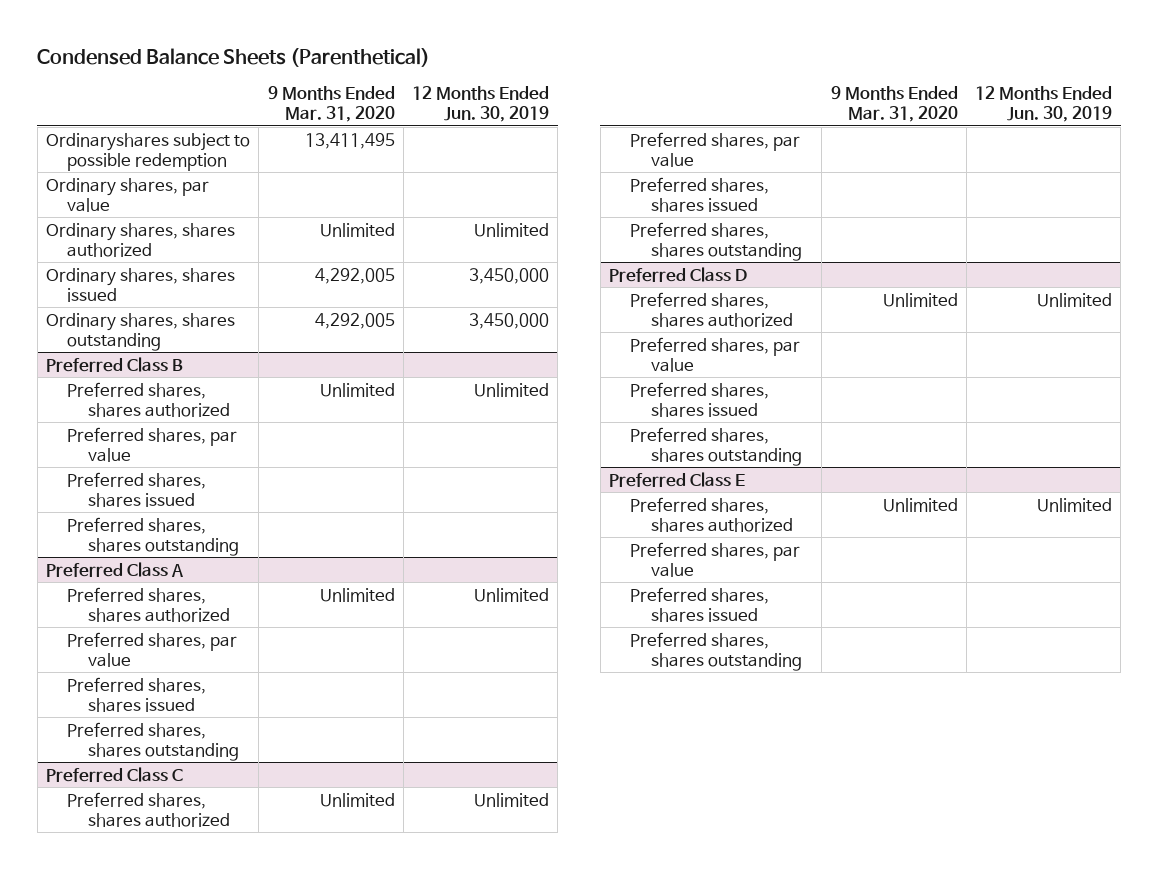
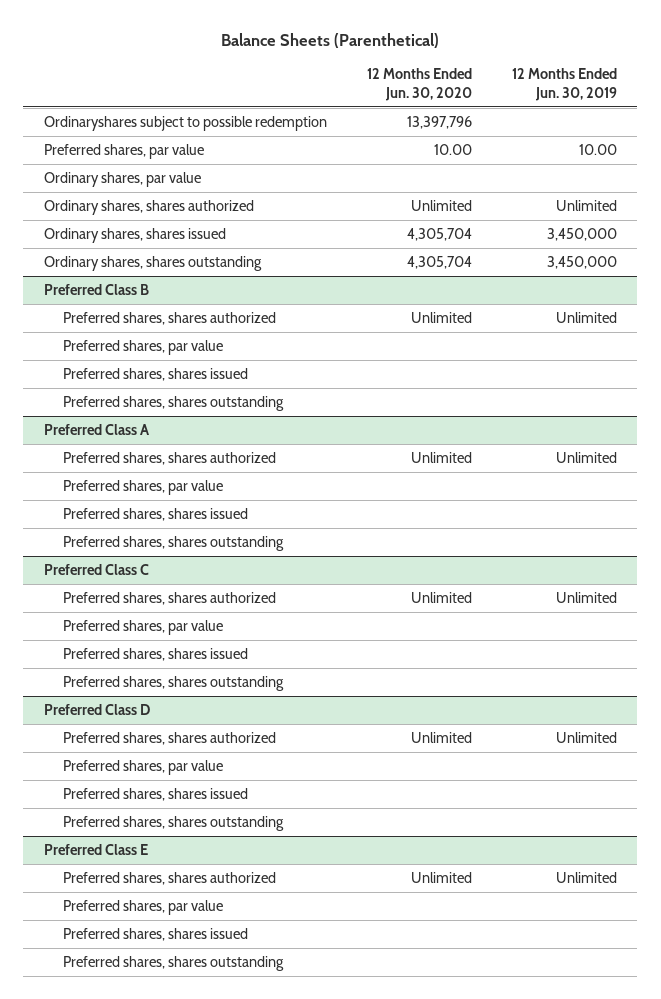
- Condensed Balance Sheets (Parenthetical)
+ Balance Sheets (Parenthetical)
- | 9 Months Ended Mar. 31, 2020 | 12 Months Ended Jun. 30, 2019
+ | 12 Months Ended Jun. 30, 2020 | 12 Months Ended Jun. 30, 2019
+ Preferred shares, par value | 10.00 | 10.00

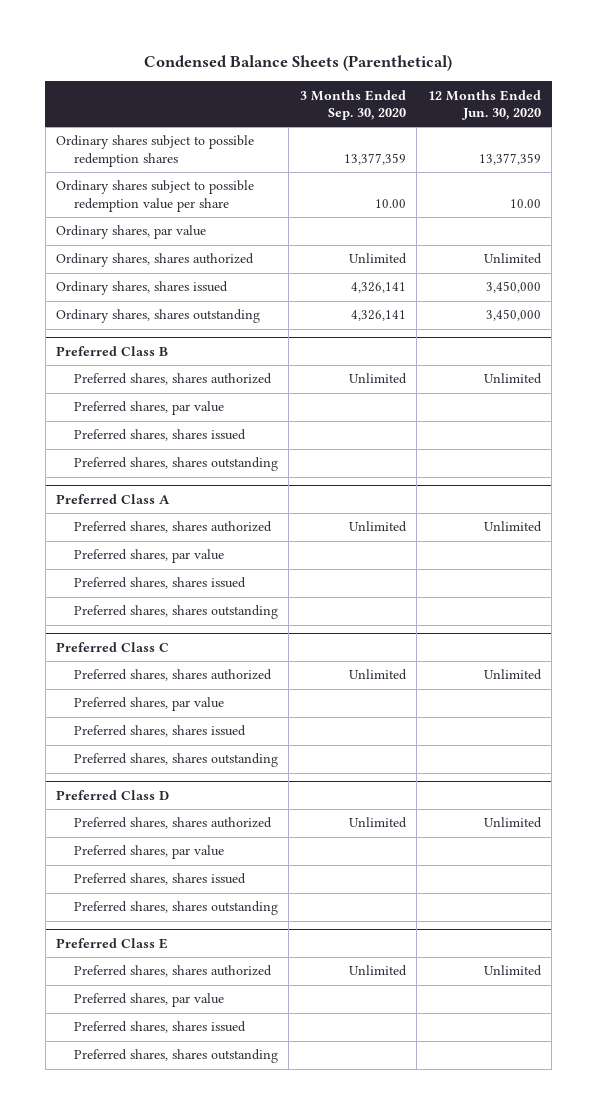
- Balance Sheets (Parenthetical)
+ Condensed Balance Sheets (Parenthetical)
- | 12 Months Ended Jun. 30, 2020 | 12 Months Ended Jun. 30, 2019
+ | 3 Months Ended Sep. 30, 2020 | 12 Months Ended Jun. 30, 2020
- Ordinaryshares subject to possible redemption | 13,397,796 |
- Preferred shares, par value | 10.00 | 10.00
+ Ordinary shares subject to possible redemption shares | 13,377,359 | 13,377,359
+ Ordinary shares subject to possible redemption value per share | 10.00 | 10.00
- Ordinary shares, shares issued | 4,305,704 | 3,450,000
- Ordinary shares, shares outstanding | 4,305,704 | 3,450,000
+ Ordinary shares, shares issued | 4,326,141 | 3,450,000
+ Ordinary shares, shares outstanding | 4,326,141 | 3,450,000

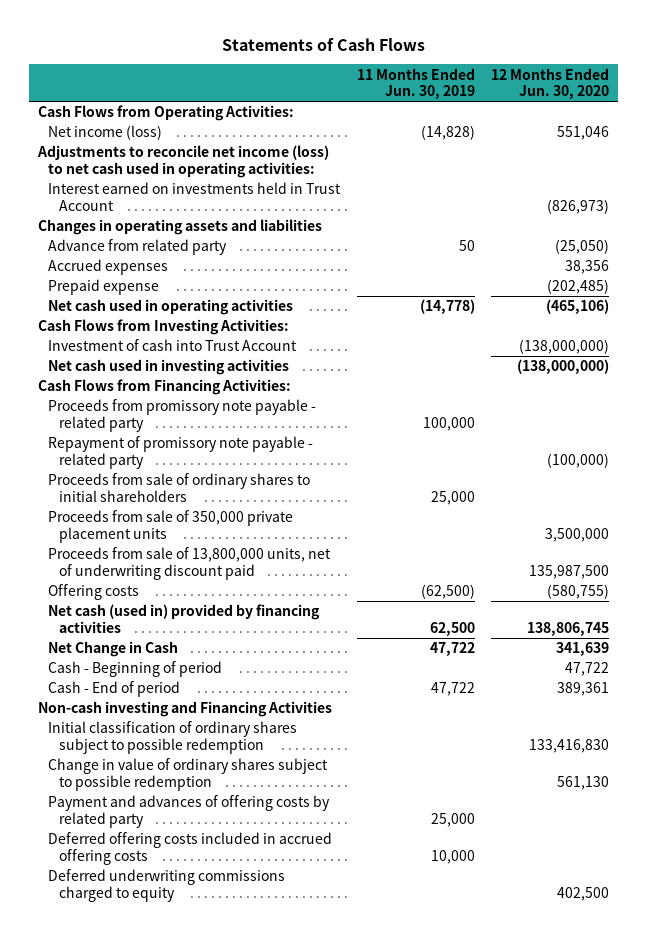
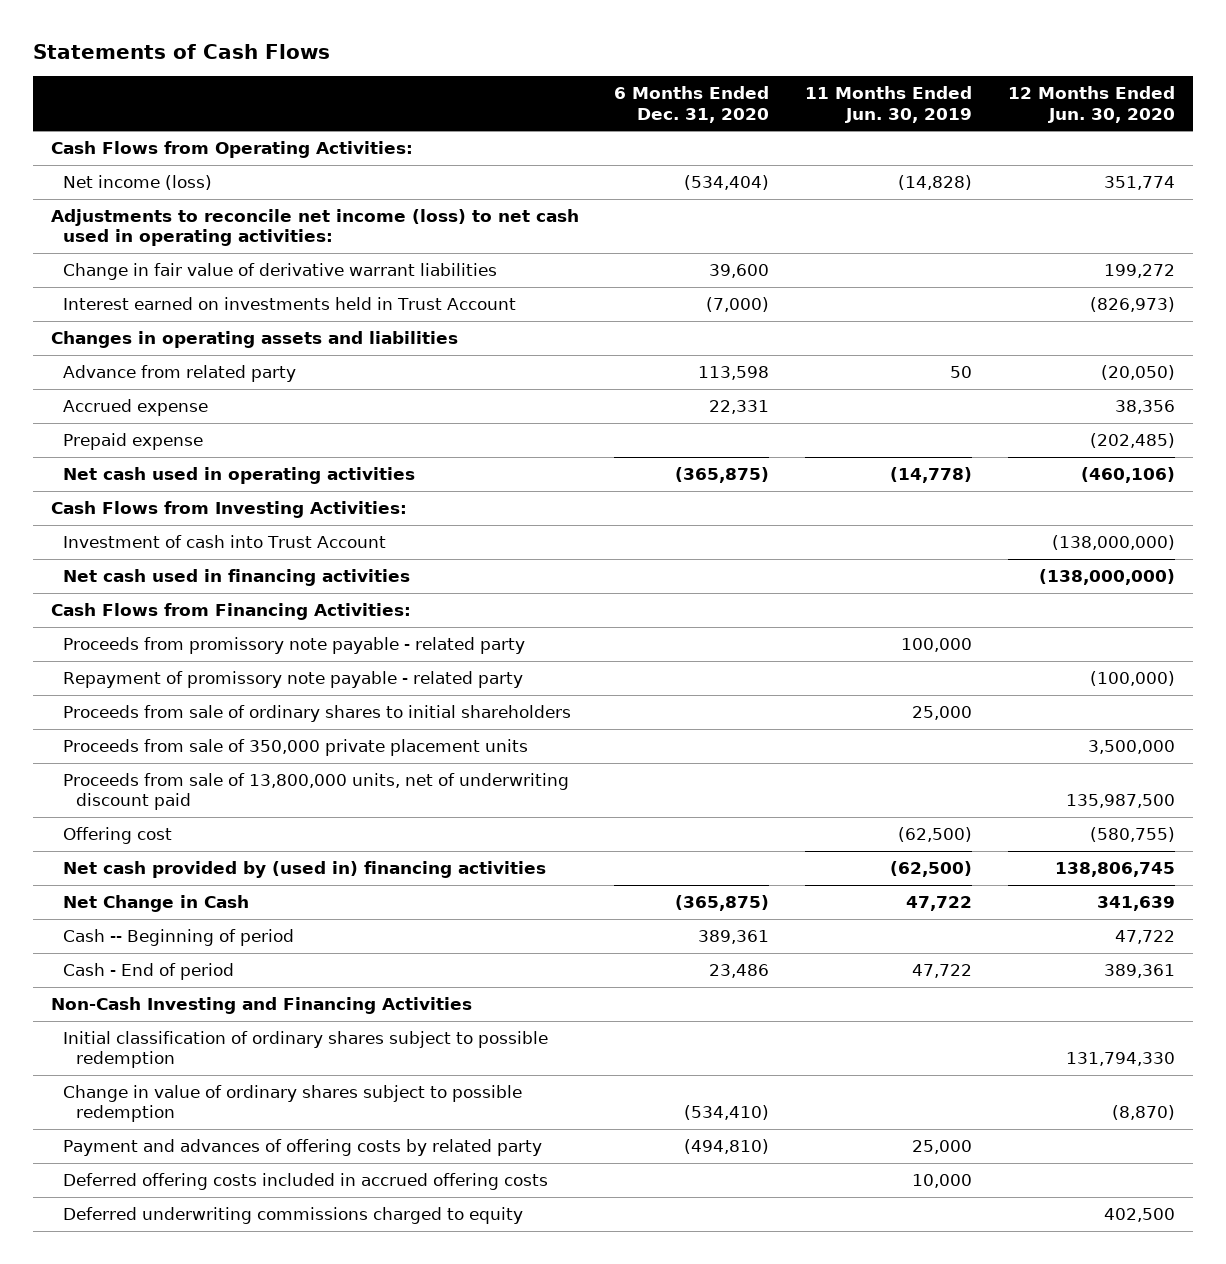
- | 11 Months Ended Jun. 30, 2019 | 12 Months Ended Jun. 30, 2020
+ | 6 Months Ended Dec. 31, 2020 | 11 Months Ended Jun. 30, 2019 | 12 Months Ended Jun. 30, 2020
- Net income (loss) | (14,828) | 551,046
+ Net income (loss) | (534,404) | (14,828) | 351,774
+ Change in fair value of derivative warrant liabilities | 39,600 | | 199,272
- Advance from related party | 50 | (25,050)
- Accrued expenses | | 38,356
+ Advance from related party | 113,598 | 50 | (20,050)
+ Accrued expense | 22,331 | | 38,356
- Net cash used in operating activities | (14,778) | (465,106)
+ Net cash used in operating activities | (365,875) | (14,778) | (460,106)
- Net cash used in investing activities | | (138,000,000)
+ Net cash used in financing activities | | | (138,000,000)
- Offering costs | (62,500) | (580,755)
- Net cash (used in) provided by financing activities | 62,500 | 138,806,745
+ Offering cost | | (62,500) | (580,755)
+ Net cash provided by (used in) financing activities | | (62,500) | 138,806,745
- Cash - Beginning of period | | 47,722
+ Cash -- Beginning of period | 389,361 | | 47,722
- Non-cash investing and Financing Activities
- Initial classification of ordinary shares subject to possible redemption | | 133,416,830
- Change in value of ordinary shares subject to possible redemption | | 561,130
+ Non-Cash Investing and Financing Activities
+ Initial classification of ordinary shares subject to possible redemption | | | 131,794,330
+ Change in value of ordinary shares subject to possible redemption | (534,410) | | (8,870)

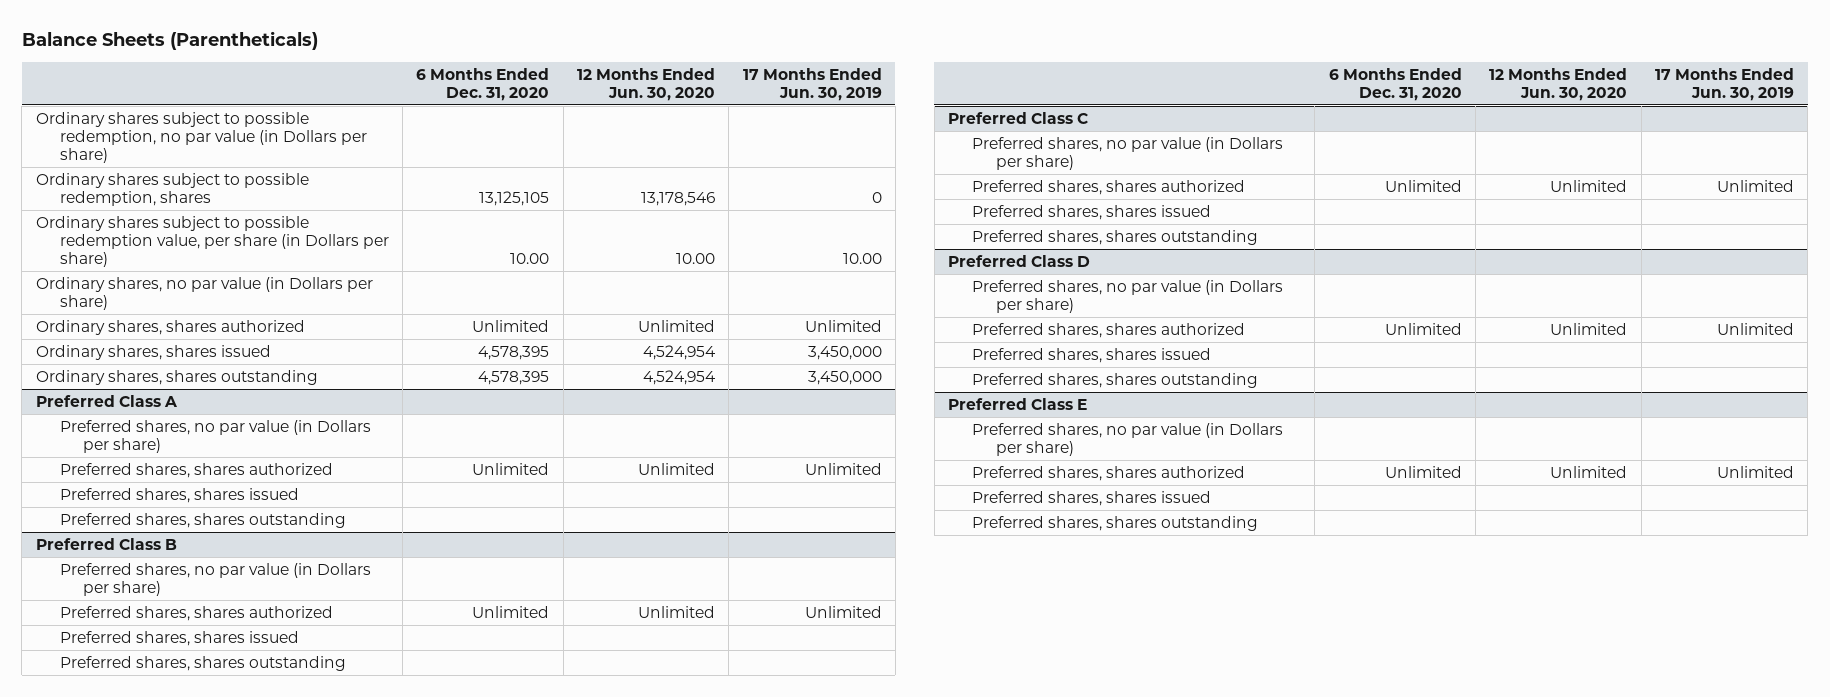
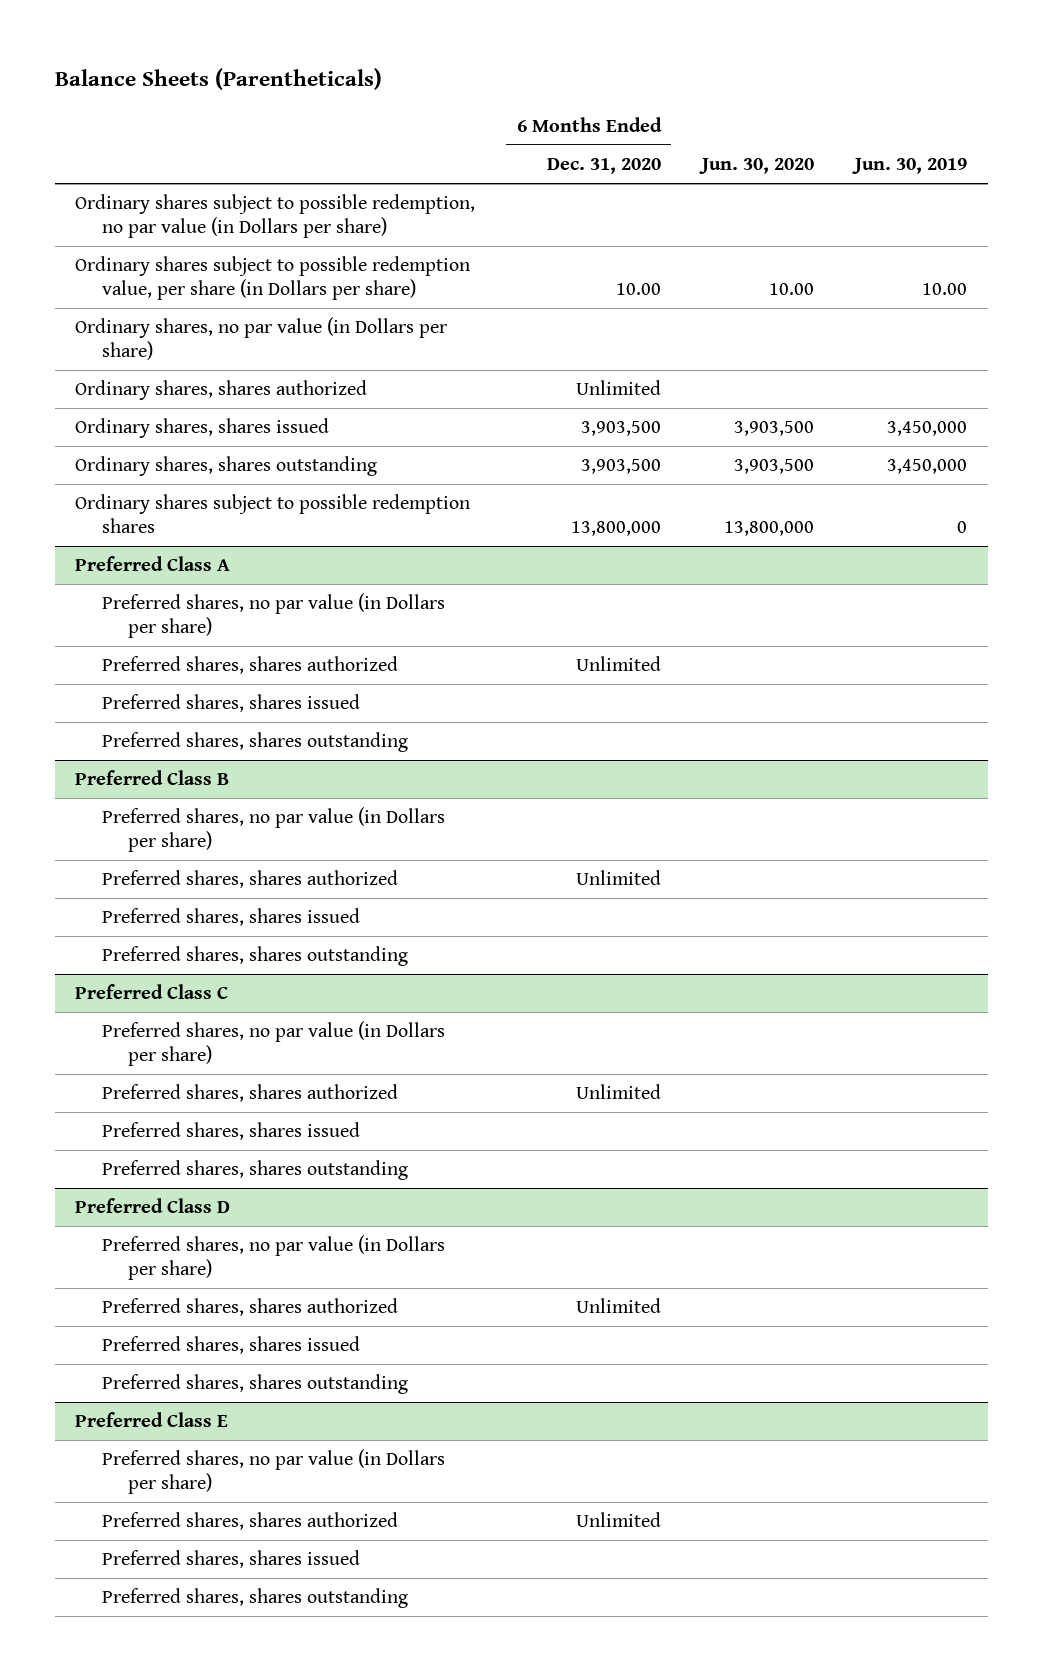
- | 6 Months Ended Dec. 31, 2020 | 12 Months Ended Jun. 30, 2020 | 17 Months Ended Jun. 30, 2019
+ | 6 Months Ended Dec. 31, 2020 | Jun. 30, 2020 | Jun. 30, 2019
- Ordinary shares subject to possible redemption, shares | 13,125,105 | 13,178,546 | 0
- Ordinary shares, shares issued | 4,578,395 | 4,524,954 | 3,450,000
- Ordinary shares, shares outstanding | 4,578,395 | 4,524,954 | 3,450,000
+ Ordinary shares, shares issued | 3,903,500 | 3,903,500 | 3,450,000
+ Ordinary shares, shares outstanding | 3,903,500 | 3,903,500 | 3,450,000
+ Ordinary shares subject to possible redemption shares | 13,800,000 | 13,800,000 | 0

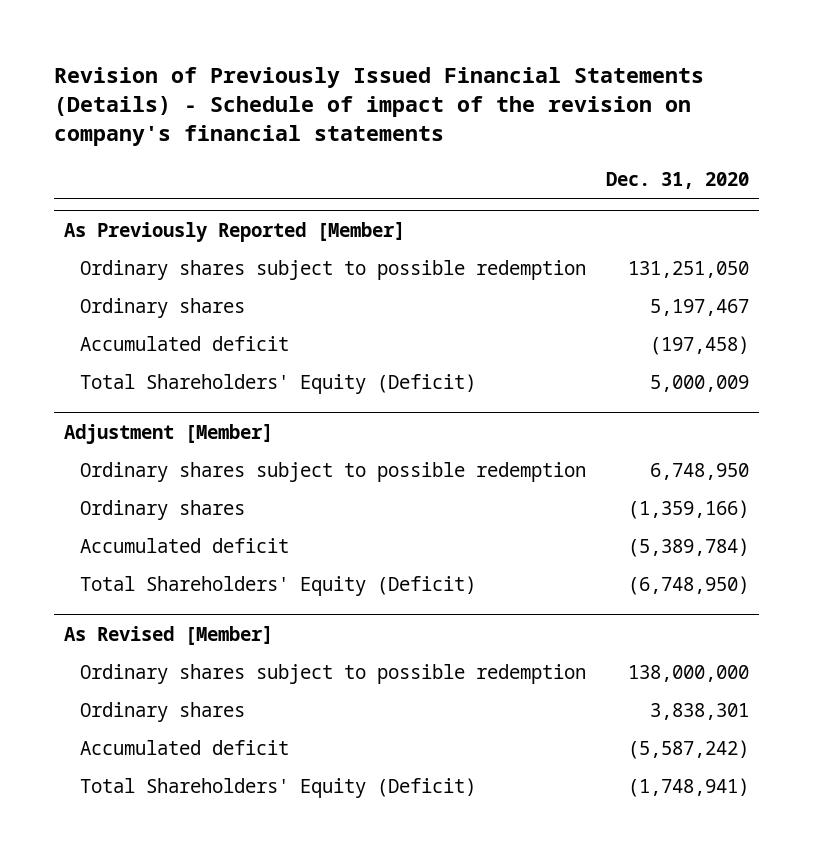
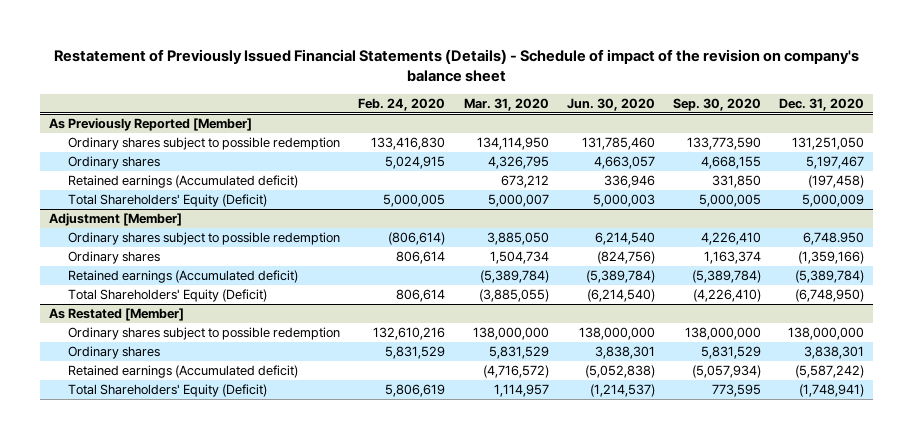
- Revision of Previously Issued Financial Statements (Details) - Schedule of impact of the revision on company's financial statements
+ Restatement of Previously Issued Financial Statements (Details) - Schedule of impact of the revision on company's balance sheet
- | Dec. 31, 2020
+ | Feb. 24, 2020 | Mar. 31, 2020 | Jun. 30, 2020 | Sep. 30, 2020 | Dec. 31, 2020
@ As Previously Reported [Member]
- Accumulated deficit | (197,458)
+ Retained earnings (Accumulated deficit) | | 673,212 | 336,946 | 331,850 | (197,458)
@ Adjustment [Member]
- Ordinary shares subject to possible redemption | 6,748,950
+ Ordinary shares subject to possible redemption | (806,614) | 3,885,050 | 6,214,540 | 4,226,410 | 6,748.950
- Accumulated deficit | (5,389,784)
+ Retained earnings (Accumulated deficit) | | (5,389,784) | (5,389,784) | (5,389,784) | (5,389,784)
- As Revised [Member]
+ As Restated [Member]
- Accumulated deficit | (5,587,242)
+ Retained earnings (Accumulated deficit) | | (4,716,572) | (5,052,838) | (5,057,934) | (5,587,242)

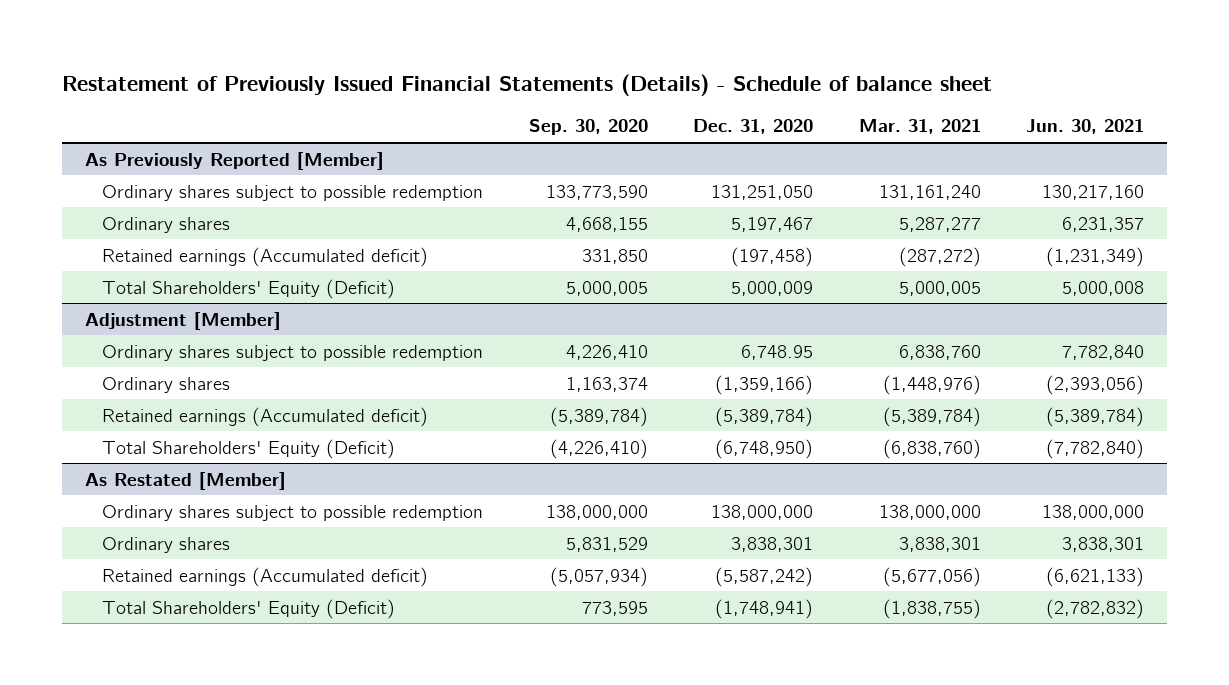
- Restatement of Previously Issued Financial Statements (Details) - Schedule of impact of the revision on company's balance sheet
+ Restatement of Previously Issued Financial Statements (Details) - Schedule of balance sheet
- | Feb. 24, 2020 | Mar. 31, 2020 | Jun. 30, 2020 | Sep. 30, 2020 | Dec. 31, 2020
+ | Sep. 30, 2020 | Dec. 31, 2020 | Mar. 31, 2021 | Jun. 30, 2021
@ Adjustment [Member]
- Ordinary shares subject to possible redemption | (806,614) | 3,885,050 | 6,214,540 | 4,226,410 | 6,748.950
+ Ordinary shares subject to possible redemption | 4,226,410 | 6,748.95 | 6,838,760 | 7,782,840

